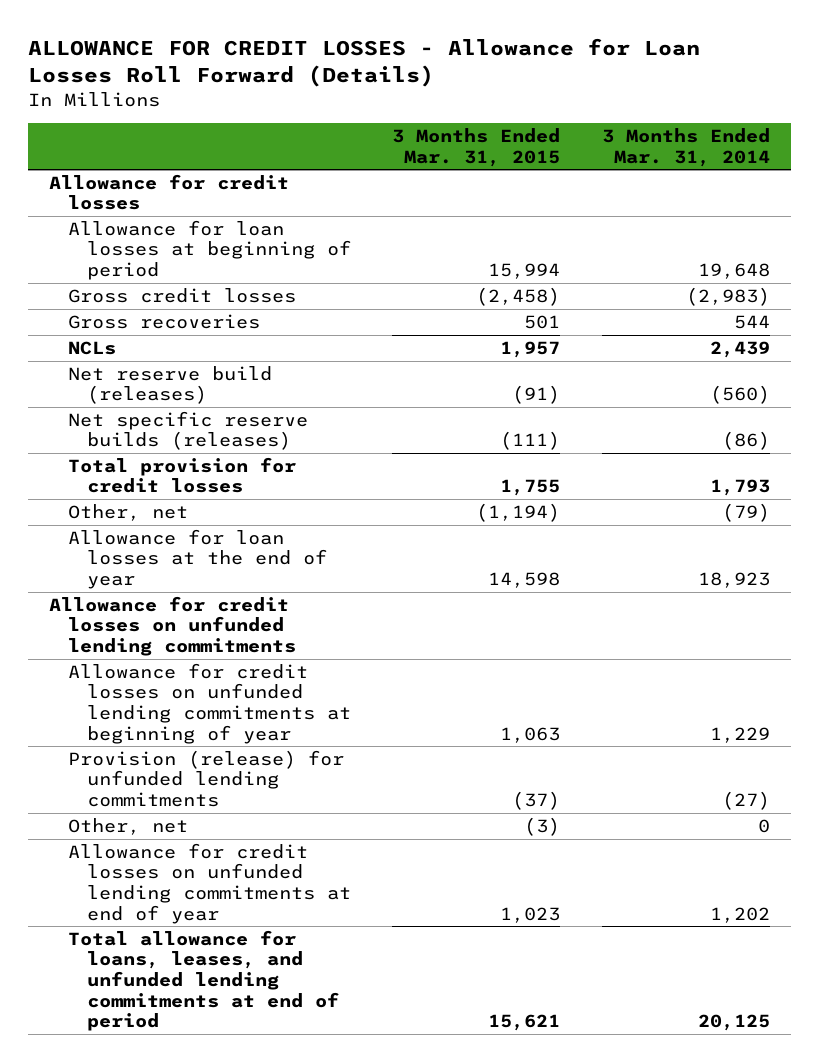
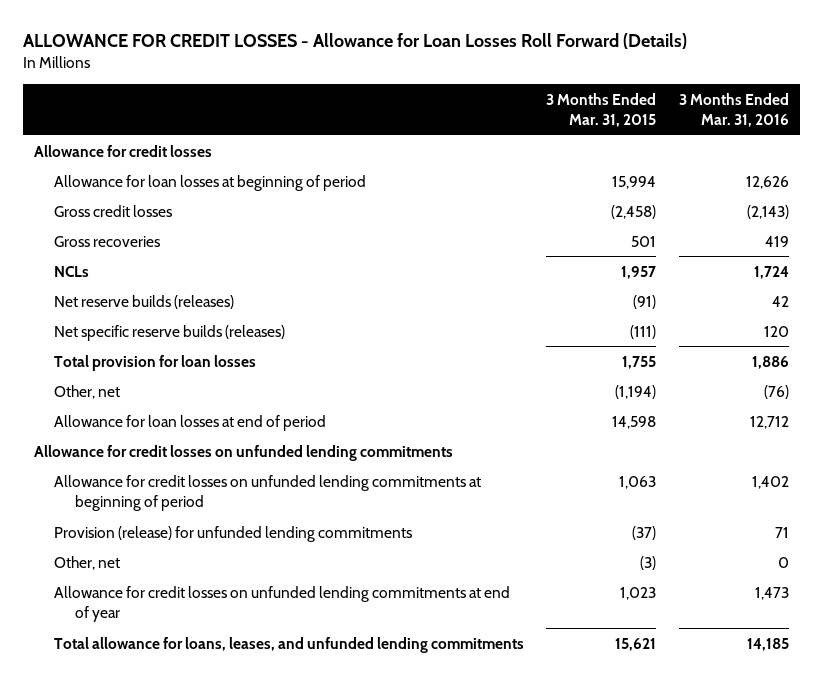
- | 3 Months Ended Mar. 31, 2015 | 3 Months Ended Mar. 31, 2014
+ | 3 Months Ended Mar. 31, 2015 | 3 Months Ended Mar. 31, 2016
- Net reserve build (releases) | (91) | (560)
+ Net reserve builds (releases) | (91) | 42
- Total provision for credit losses | 1,755 | 1,793
+ Total provision for loan losses | 1,755 | 1,886
- Allowance for loan losses at the end of year | 14,598 | 18,923
+ Allowance for loan losses at end of period | 14,598 | 12,712
- Allowance for credit losses on unfunded lending commitments at beginning of year | 1,063 | 1,229
+ Allowance for credit losses on unfunded lending commitments at beginning of period | 1,063 | 1,402
- Total allowance for loans, leases, and unfunded lending commitments at end of period | 15,621 | 20,125
+ Total allowance for loans, leases, and unfunded lending commitments | 15,621 | 14,185

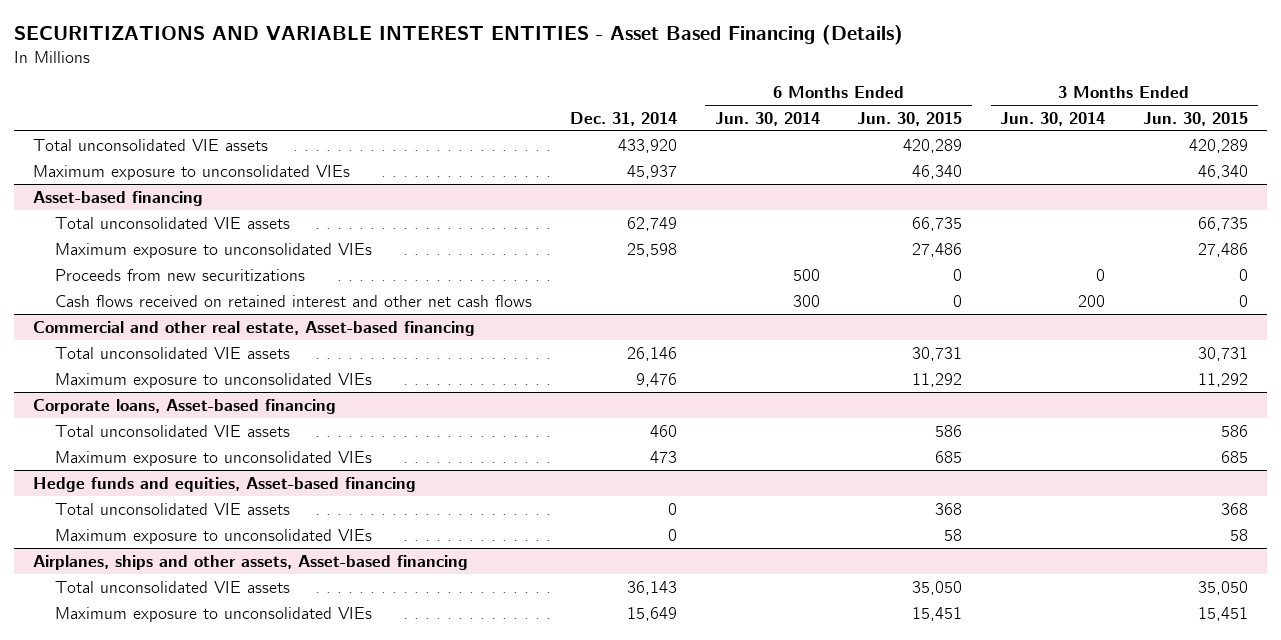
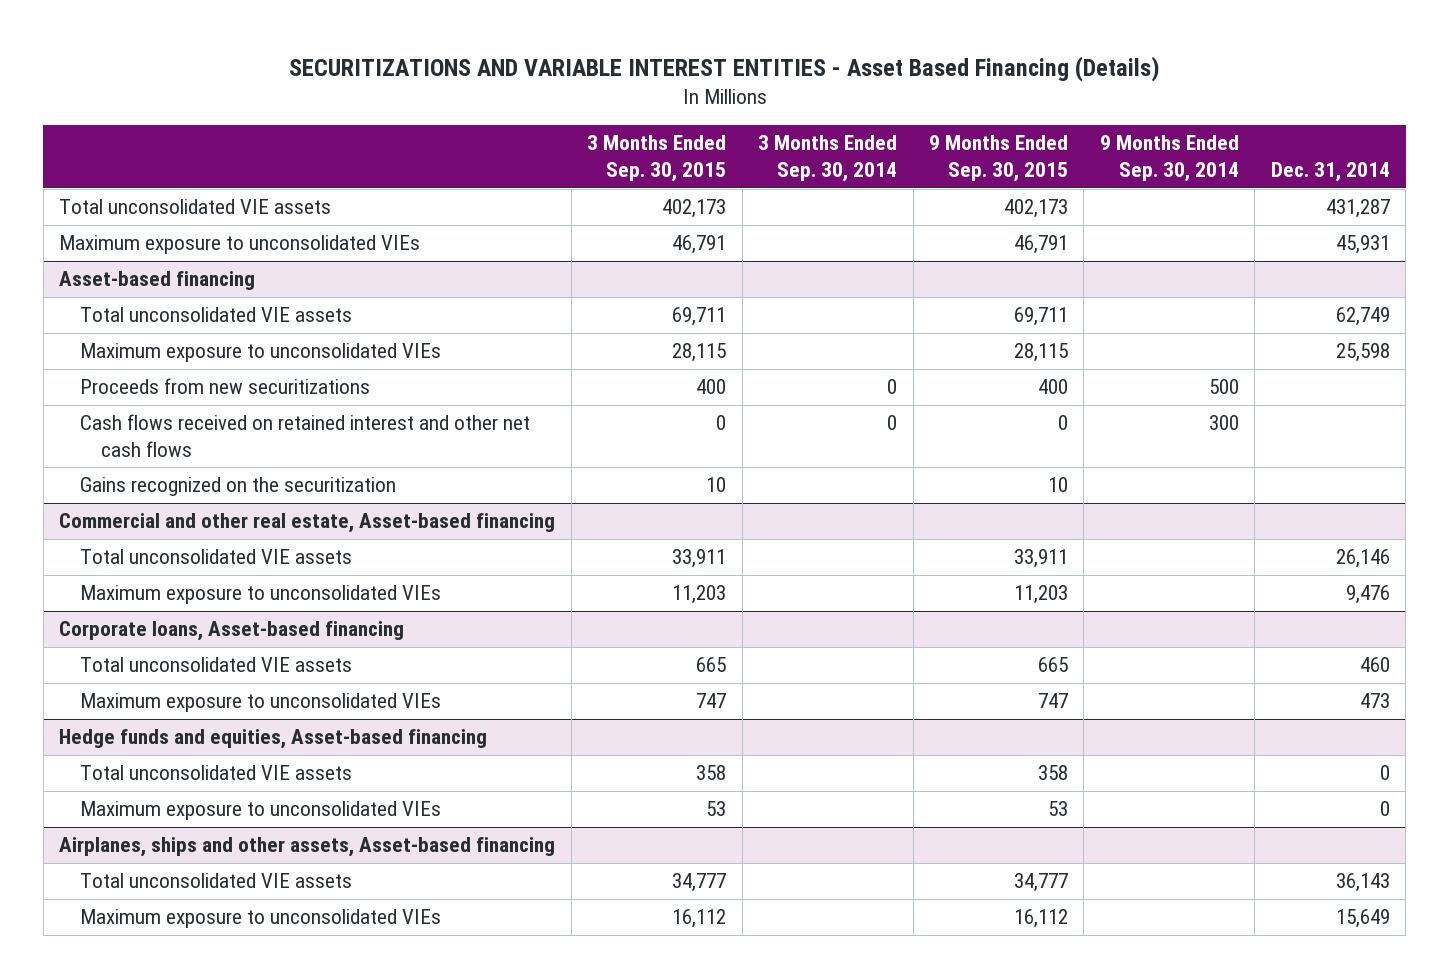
- | Dec. 31, 2014 | 6 Months Ended Jun. 30, 2014 | 6 Months Ended Jun. 30, 2015 | 3 Months Ended Jun. 30, 2014 | 3 Months Ended Jun. 30, 2015
+ | 3 Months Ended Sep. 30, 2015 | 3 Months Ended Sep. 30, 2014 | 9 Months Ended Sep. 30, 2015 | 9 Months Ended Sep. 30, 2014 | Dec. 31, 2014
- Total unconsolidated VIE assets | 433,920 | | 420,289 | | 420,289
- Maximum exposure to unconsolidated VIEs | 45,937 | | 46,340 | | 46,340
+ Total unconsolidated VIE assets | 402,173 | | 402,173 | | 431,287
+ Maximum exposure to unconsolidated VIEs | 46,791 | | 46,791 | | 45,931
@ Asset-based financing
+ Gains recognized on the securitization | 10 | | 10 | |

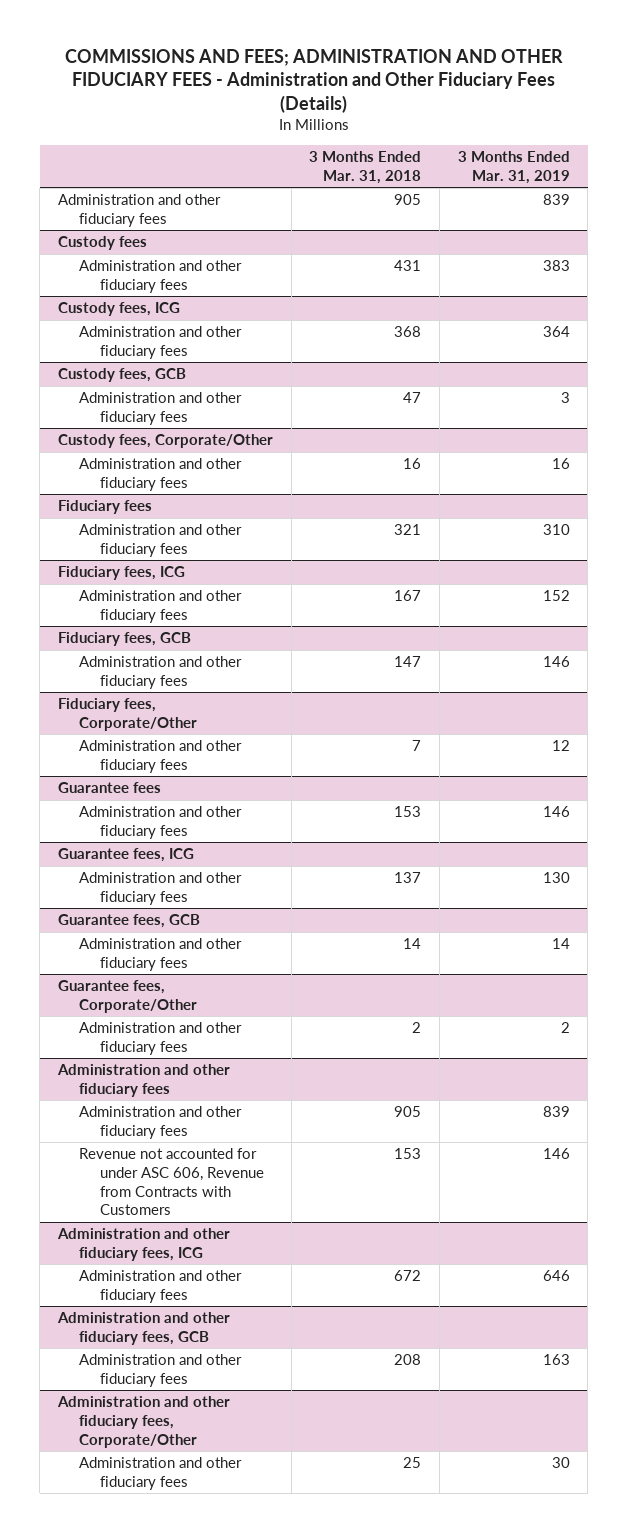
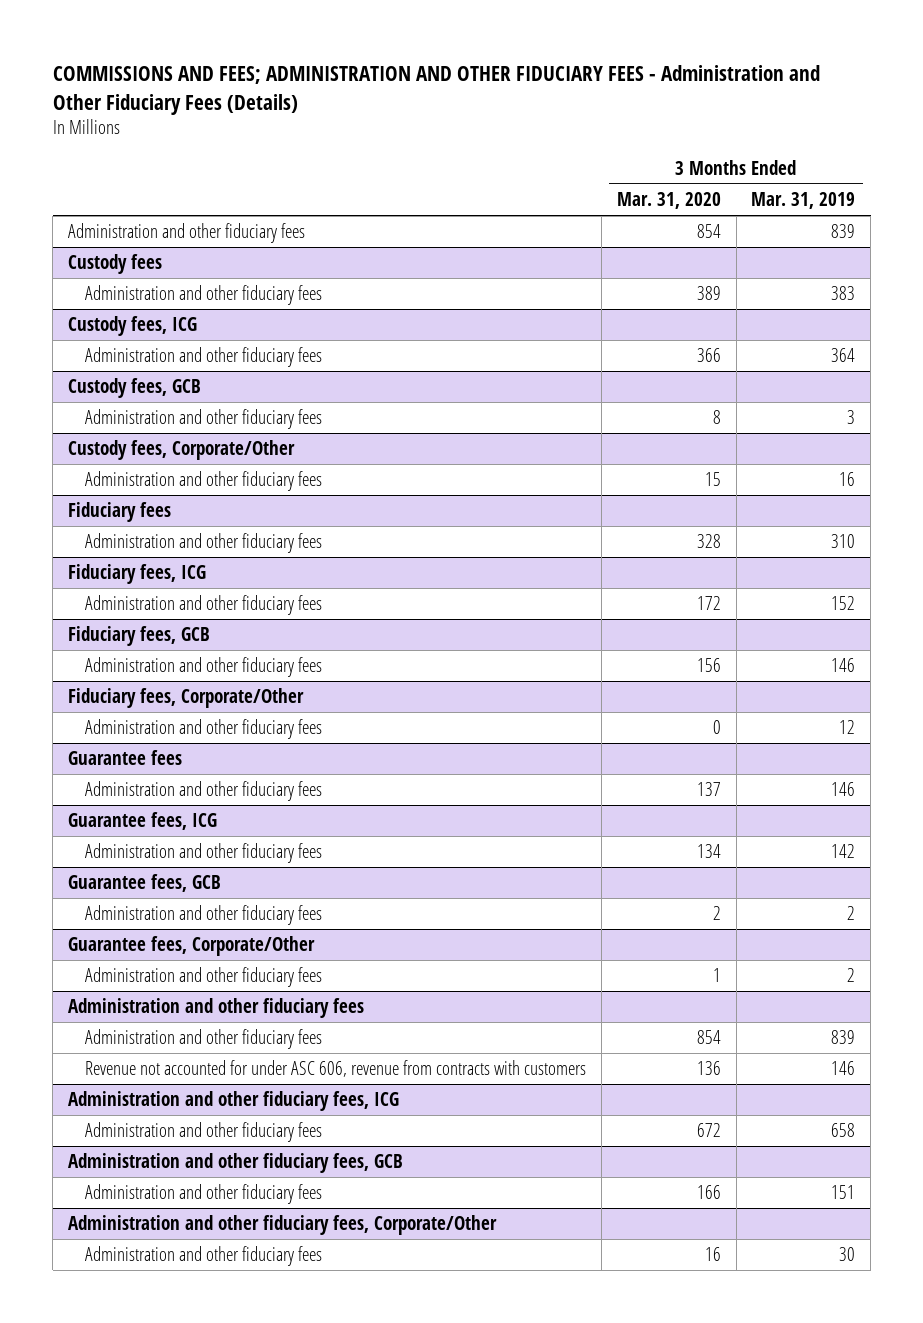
- | 3 Months Ended Mar. 31, 2018 | 3 Months Ended Mar. 31, 2019
+ | 3 Months Ended Mar. 31, 2020 | 3 Months Ended Mar. 31, 2019
@ Guarantee fees, ICG
- Administration and other fiduciary fees | 137 | 130
+ Administration and other fiduciary fees | 134 | 142
@ Guarantee fees, GCB
- Administration and other fiduciary fees | 14 | 14
+ Administration and other fiduciary fees | 2 | 2
@ Administration and other fiduciary fees
- Revenue not accounted for under ASC 606, Revenue from Contracts with Customers | 153 | 146
+ Revenue not accounted for under ASC 606, revenue from contracts with customers | 136 | 146
@ Administration and other fiduciary fees, ICG
- Administration and other fiduciary fees | 672 | 646
+ Administration and other fiduciary fees | 672 | 658
@ Administration and other fiduciary fees, GCB
- Administration and other fiduciary fees | 208 | 163
+ Administration and other fiduciary fees | 166 | 151

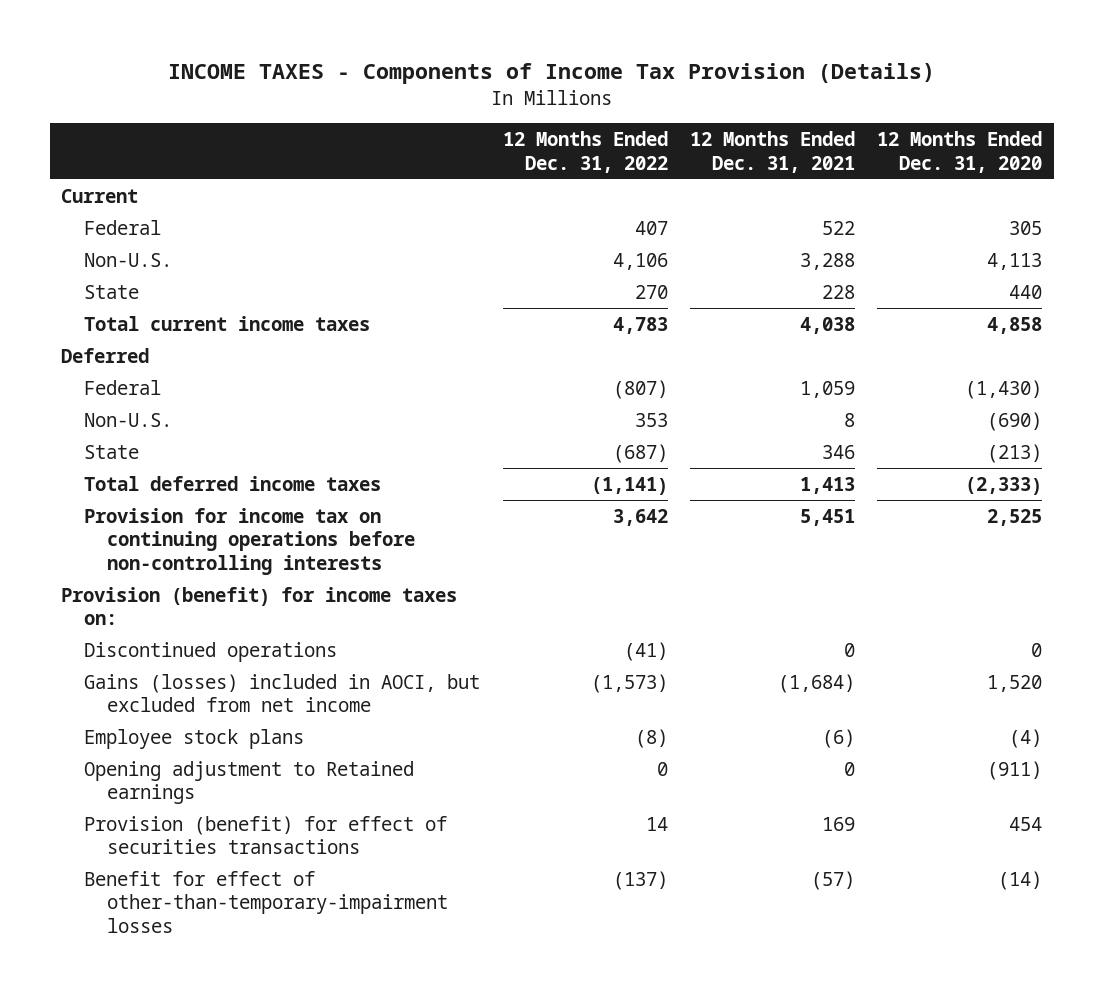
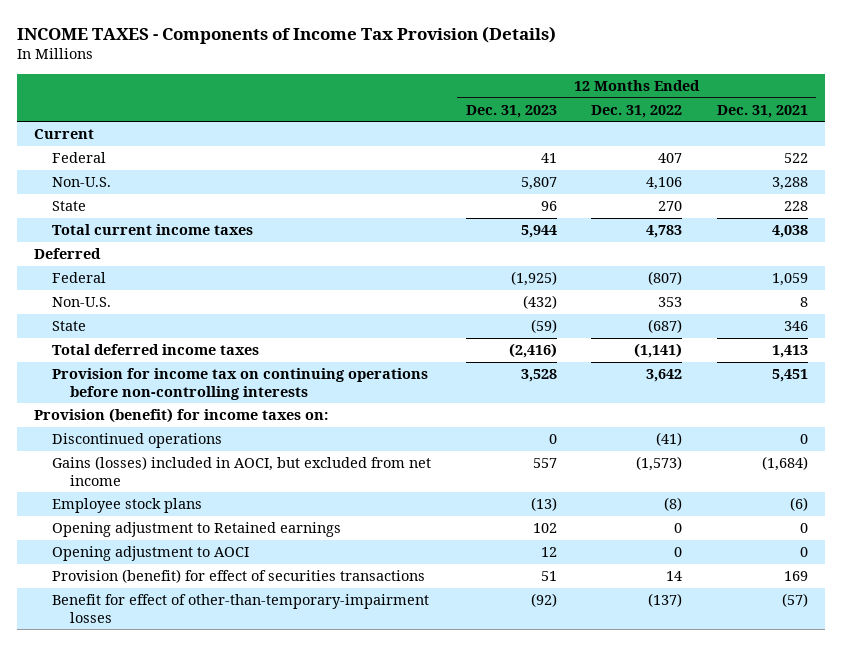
- | 12 Months Ended Dec. 31, 2022 | 12 Months Ended Dec. 31, 2021 | 12 Months Ended Dec. 31, 2020
+ | 12 Months Ended Dec. 31, 2023 | 12 Months Ended Dec. 31, 2022 | 12 Months Ended Dec. 31, 2021
+ Opening adjustment to AOCI | 12 | 0 | 0

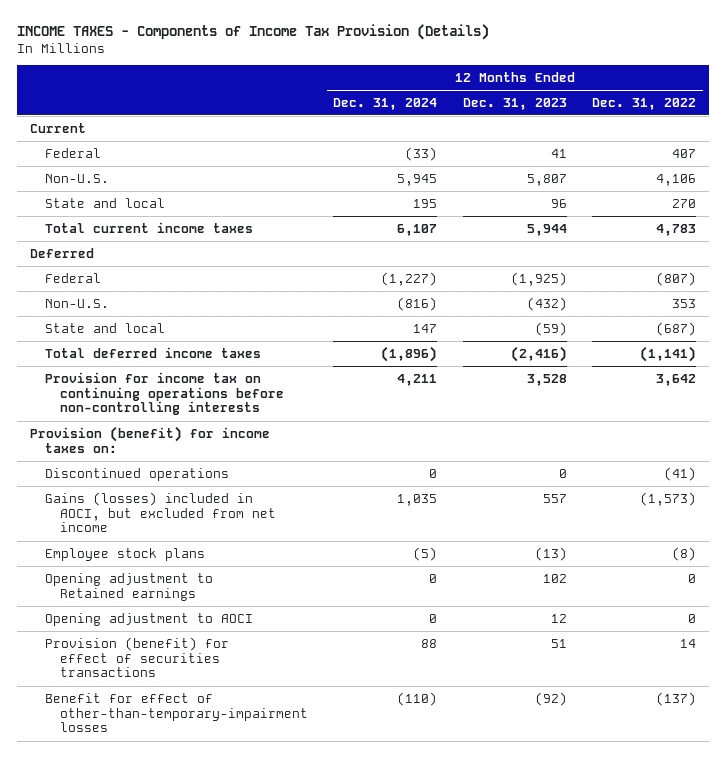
- | 12 Months Ended Dec. 31, 2023 | 12 Months Ended Dec. 31, 2022 | 12 Months Ended Dec. 31, 2021
+ | 12 Months Ended Dec. 31, 2024 | 12 Months Ended Dec. 31, 2023 | 12 Months Ended Dec. 31, 2022
- State | 96 | 270 | 228
+ State and local | 195 | 96 | 270
- State | (59) | (687) | 346
+ State and local | 147 | (59) | (687)

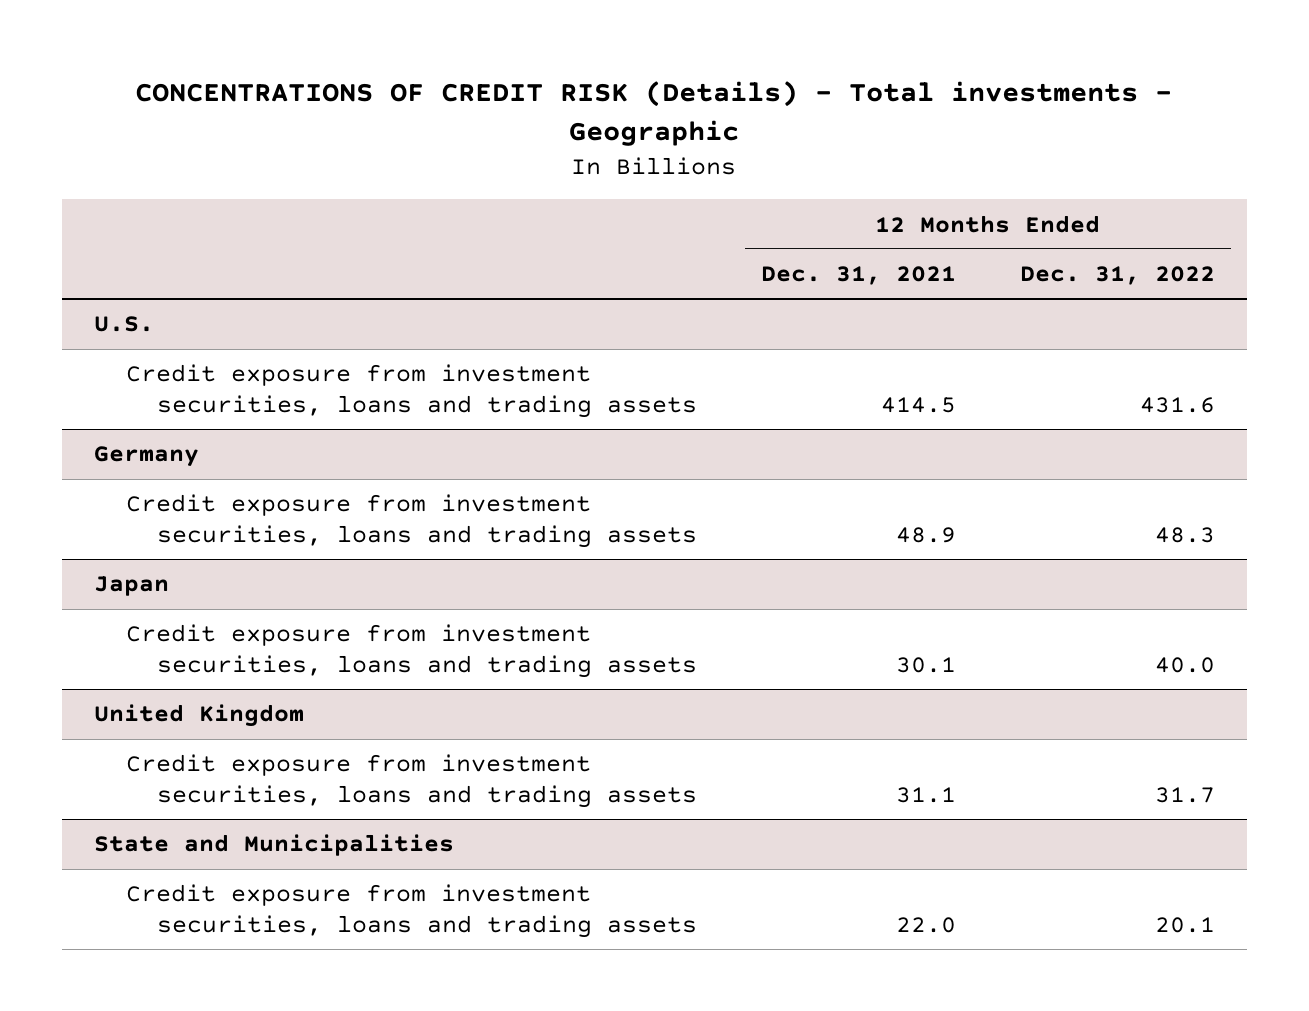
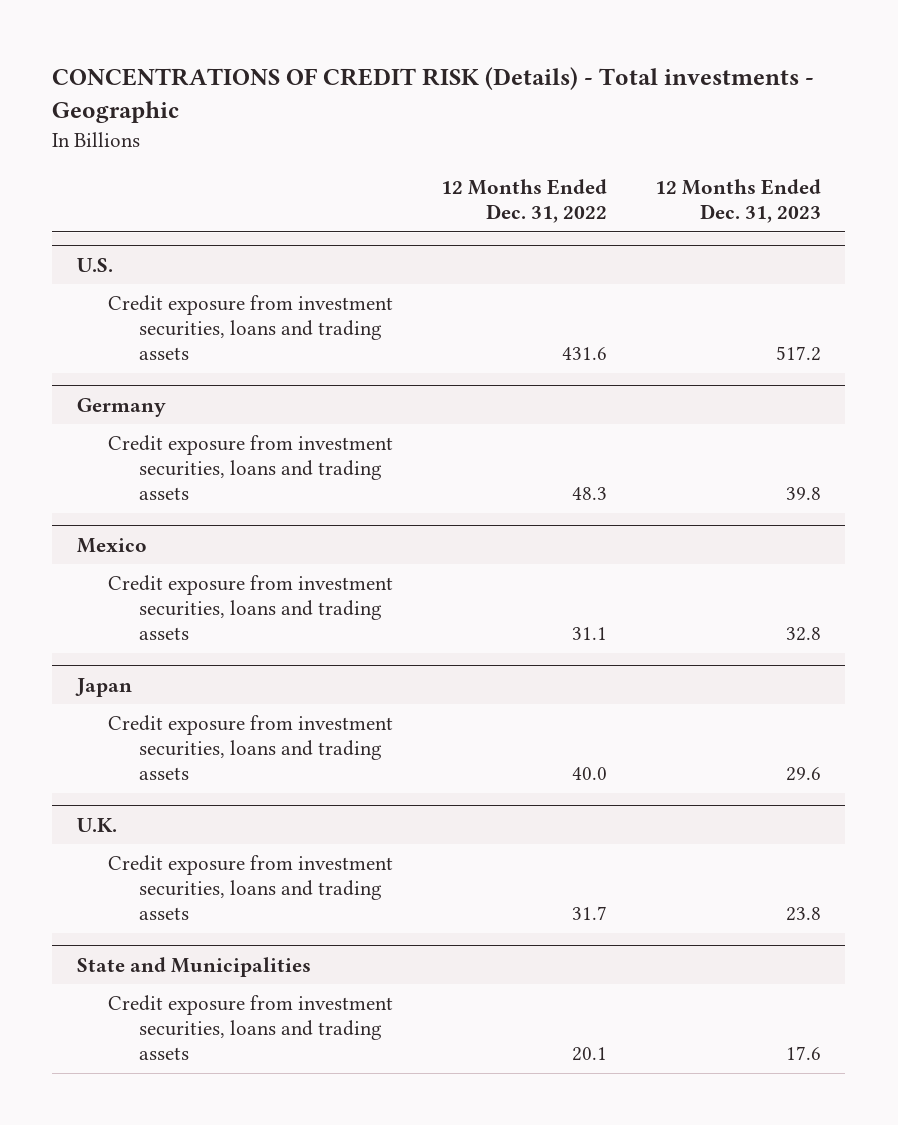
- | 12 Months Ended Dec. 31, 2021 | 12 Months Ended Dec. 31, 2022
+ | 12 Months Ended Dec. 31, 2022 | 12 Months Ended Dec. 31, 2023
+ Mexico
+ Credit exposure from investment securities, loans and trading assets | 31.1 | 32.8
- United Kingdom
+ U.K.

